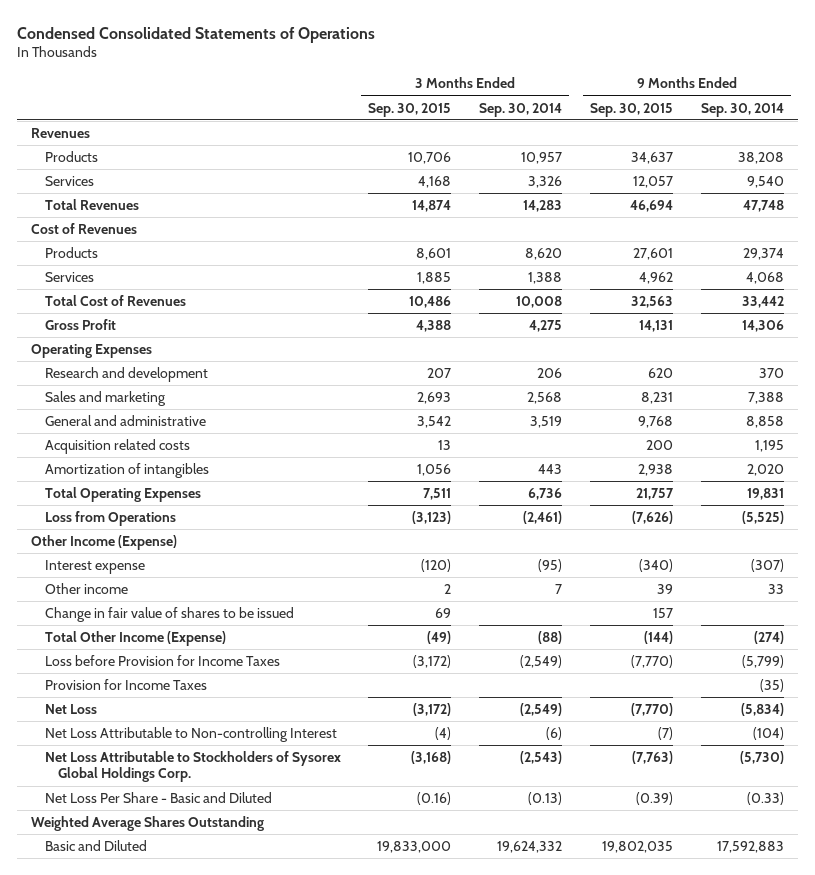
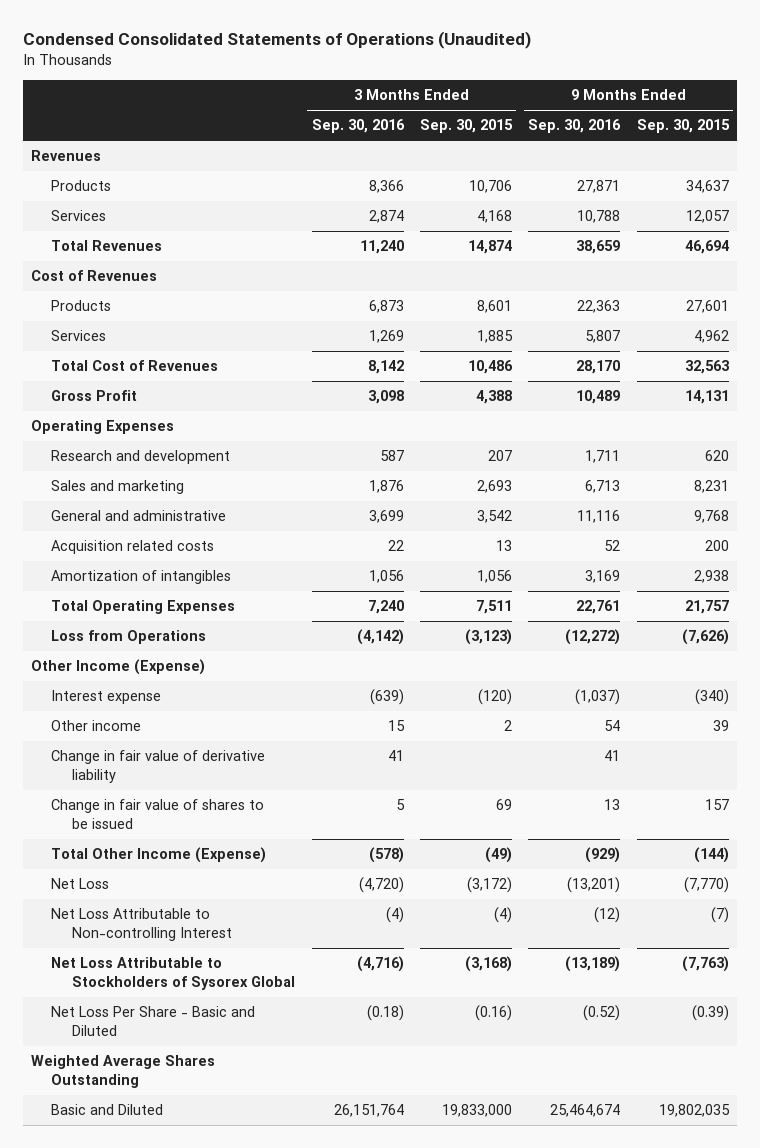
- Condensed Consolidated Statements of Operations
+ Condensed Consolidated Statements of Operations (Unaudited)
- | 3 Months Ended Sep. 30, 2015 | 3 Months Ended Sep. 30, 2014 | 9 Months Ended Sep. 30, 2015 | 9 Months Ended Sep. 30, 2014
+ | 3 Months Ended Sep. 30, 2016 | 3 Months Ended Sep. 30, 2015 | 9 Months Ended Sep. 30, 2016 | 9 Months Ended Sep. 30, 2015
+ Change in fair value of derivative liability | 41 | | 41 |
- Loss before Provision for Income Taxes | (3,172) | (2,549) | (7,770) | (5,799)
- Provision for Income Taxes | | | | (35)
- Net Loss Attributable to Stockholders of Sysorex Global Holdings Corp. | (3,168) | (2,543) | (7,763) | (5,730)
+ Net Loss Attributable to Stockholders of Sysorex Global | (4,716) | (3,168) | (13,189) | (7,763)

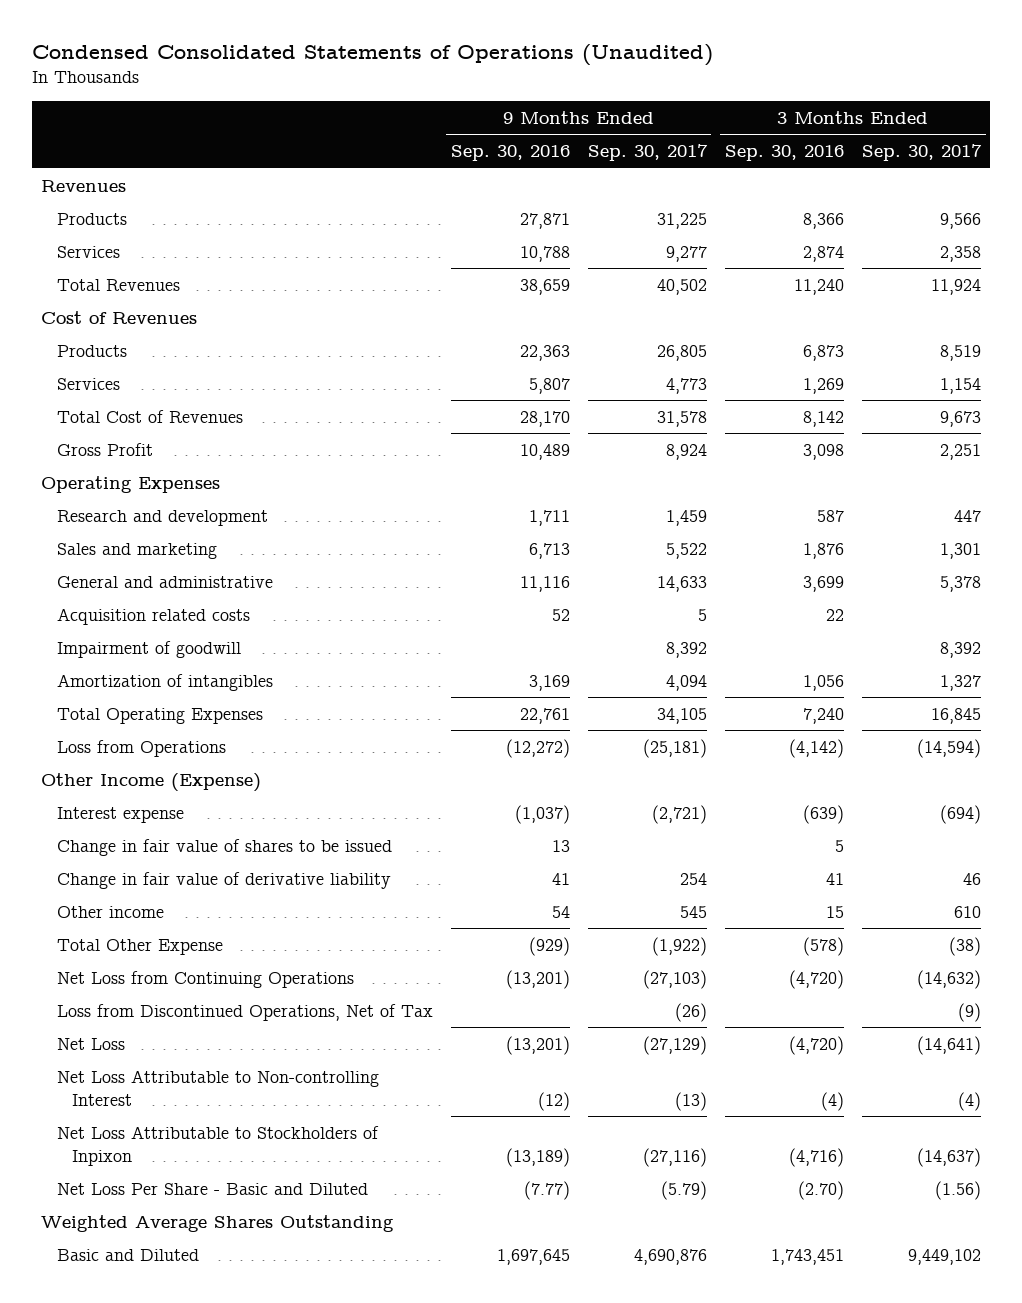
- | 3 Months Ended Sep. 30, 2016 | 3 Months Ended Sep. 30, 2015 | 9 Months Ended Sep. 30, 2016 | 9 Months Ended Sep. 30, 2015
+ | 9 Months Ended Sep. 30, 2016 | 9 Months Ended Sep. 30, 2017 | 3 Months Ended Sep. 30, 2016 | 3 Months Ended Sep. 30, 2017
+ Impairment of goodwill | | 8,392 | | 8,392
- Total Other Income (Expense) | (578) | (49) | (929) | (144)
moved down: Change in fair value of derivative liability | 41 | 254 | 41 | 46
moved down: Other income | 54 | 545 | 15 | 610
+ Total Other Expense | (929) | (1,922) | (578) | (38)
+ Net Loss from Continuing Operations | (13,201) | (27,103) | (4,720) | (14,632)
+ Loss from Discontinued Operations, Net of Tax | | (26) | | (9)
- Net Loss Attributable to Stockholders of Sysorex Global | (4,716) | (3,168) | (13,189) | (7,763)
- Net Loss Per Share - Basic and Diluted | (0.18) | (0.16) | (0.52) | (0.39)
+ Net Loss Attributable to Stockholders of Inpixon | (13,189) | (27,116) | (4,716) | (14,637)
+ Net Loss Per Share - Basic and Diluted | (7.77) | (5.79) | (2.70) | (1.56)
- Basic and Diluted | 26,151,764 | 19,833,000 | 25,464,674 | 19,802,035
+ Basic and Diluted | 1,697,645 | 4,690,876 | 1,743,451 | 9,449,102

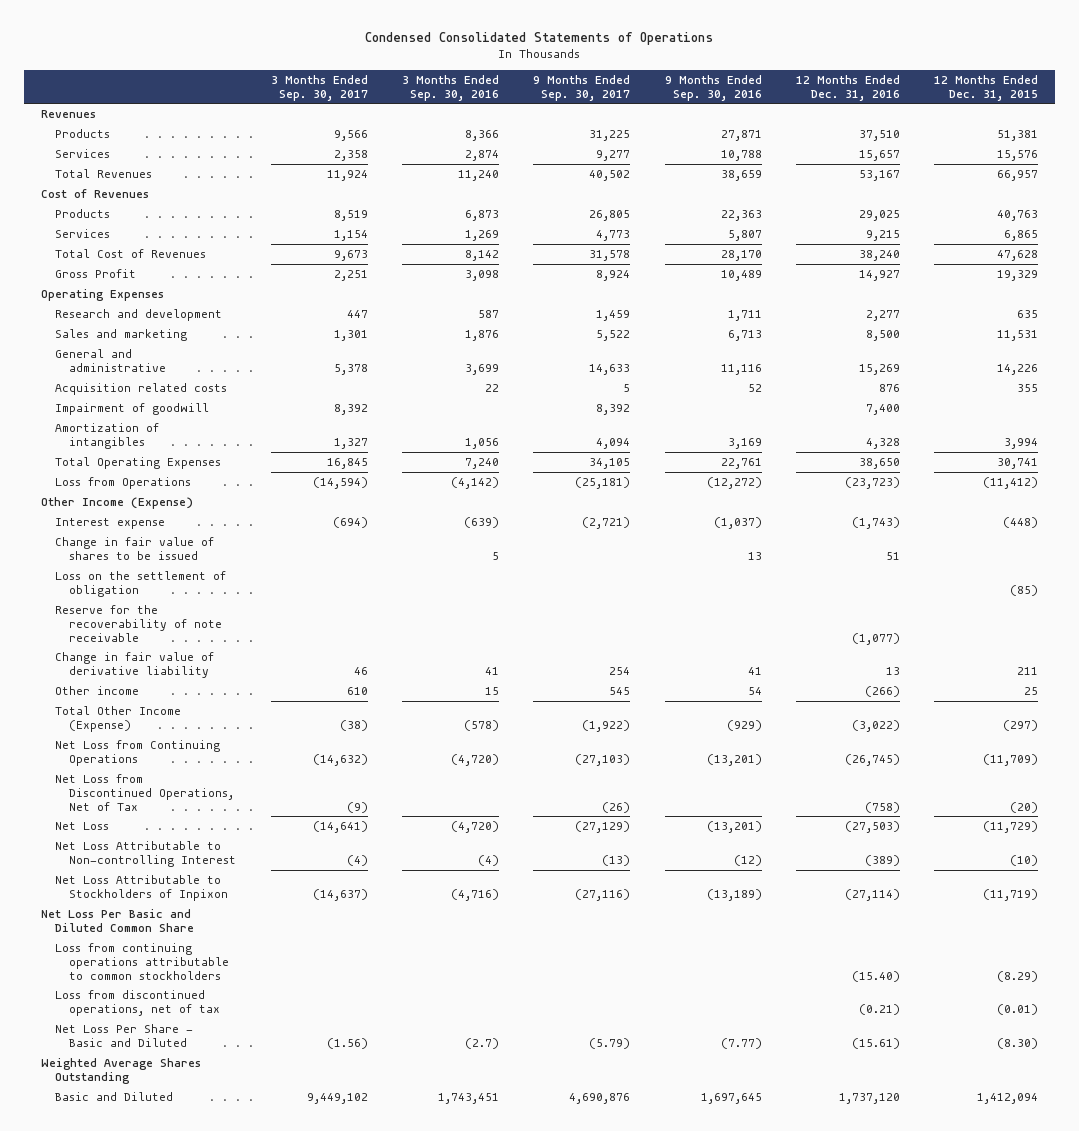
- Condensed Consolidated Statements of Operations (Unaudited)
+ Condensed Consolidated Statements of Operations
- | 9 Months Ended Sep. 30, 2016 | 9 Months Ended Sep. 30, 2017 | 3 Months Ended Sep. 30, 2016 | 3 Months Ended Sep. 30, 2017
+ | 3 Months Ended Sep. 30, 2017 | 3 Months Ended Sep. 30, 2016 | 9 Months Ended Sep. 30, 2017 | 9 Months Ended Sep. 30, 2016 | 12 Months Ended Dec. 31, 2016 | 12 Months Ended Dec. 31, 2015
+ Loss on the settlement of obligation | | | | | | (85)
+ Reserve for the recoverability of note receivable | | | | | (1,077) |
- Total Other Expense | (929) | (1,922) | (578) | (38)
+ Total Other Income (Expense) | (38) | (578) | (1,922) | (929) | (3,022) | (297)
- Loss from Discontinued Operations, Net of Tax | | (26) | | (9)
+ Net Loss from Discontinued Operations, Net of Tax | (9) | | (26) | | (758) | (20)
- Net Loss Per Share - Basic and Diluted | (7.77) | (5.79) | (2.70) | (1.56)
+ Net Loss Per Basic and Diluted Common Share
+ Loss from continuing operations attributable to common stockholders | | | | | (15.40) | (8.29)
+ Loss from discontinued operations, net of tax | | | | | (0.21) | (0.01)
+ Net Loss Per Share - Basic and Diluted | (1.56) | (2.7) | (5.79) | (7.77) | (15.61) | (8.30)

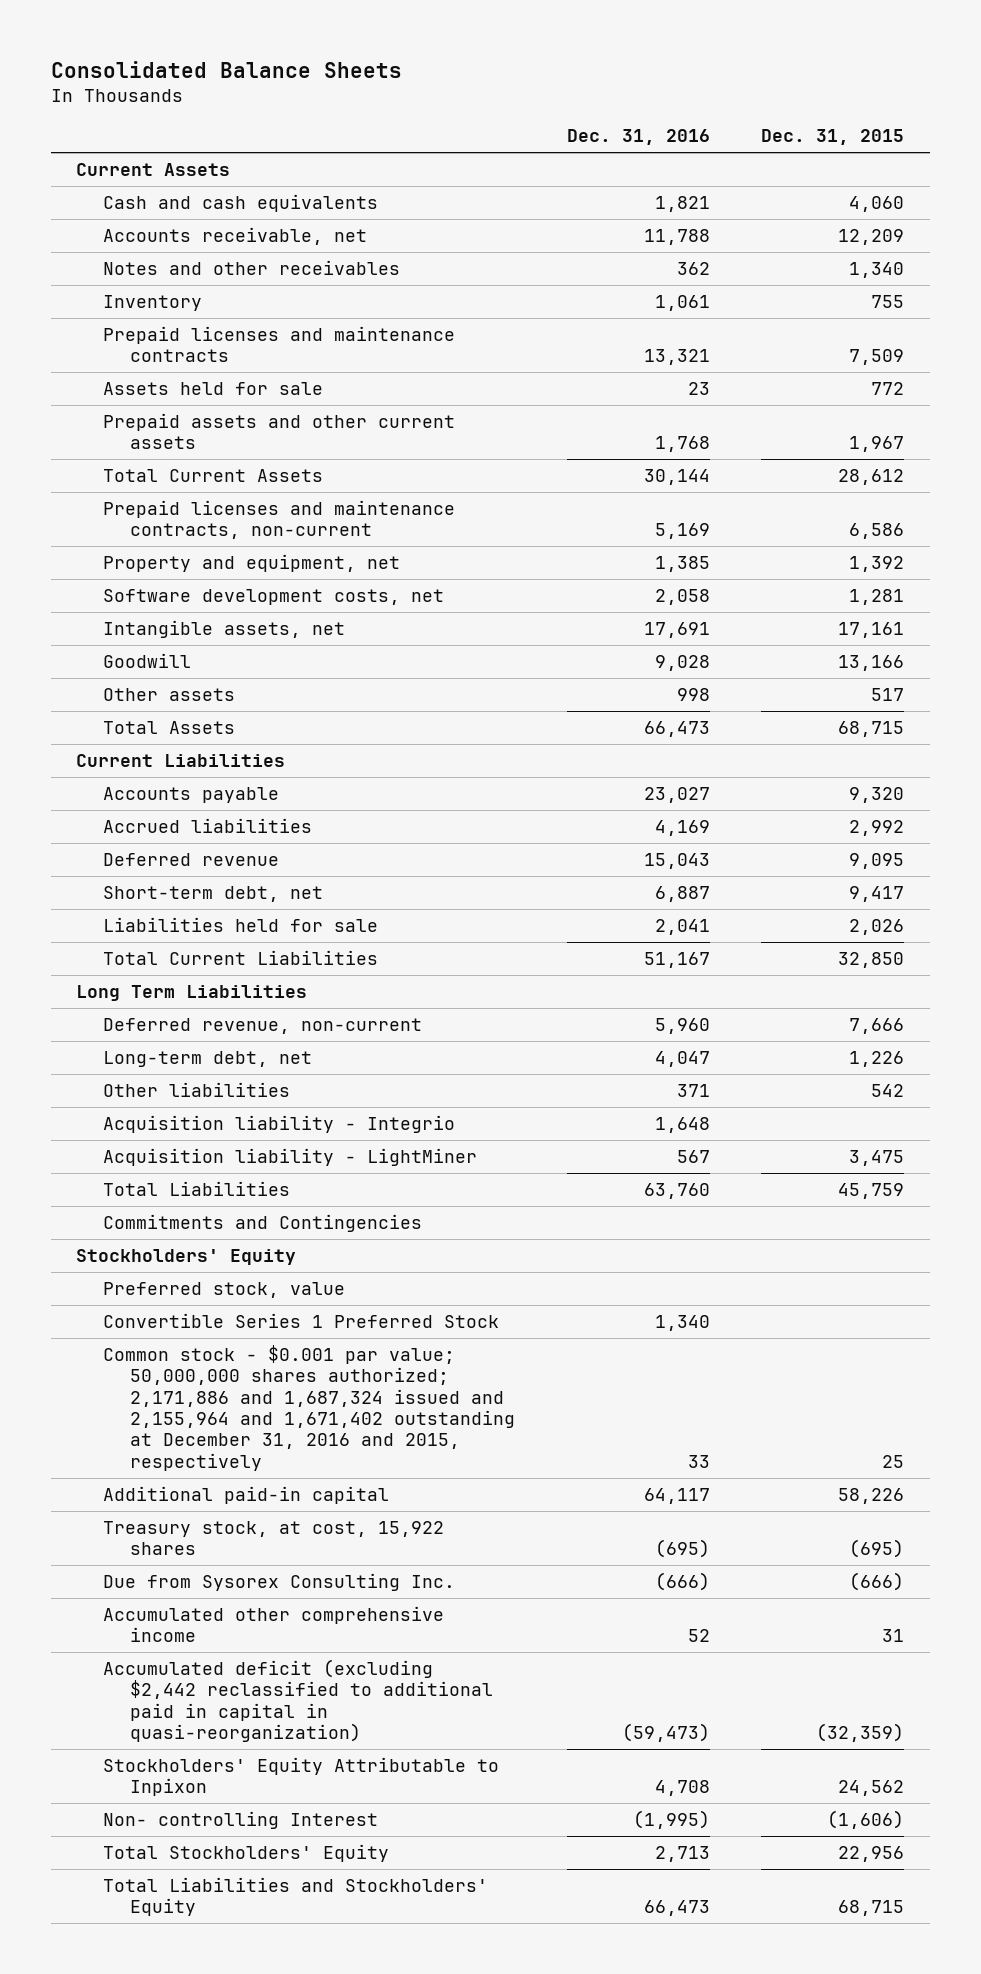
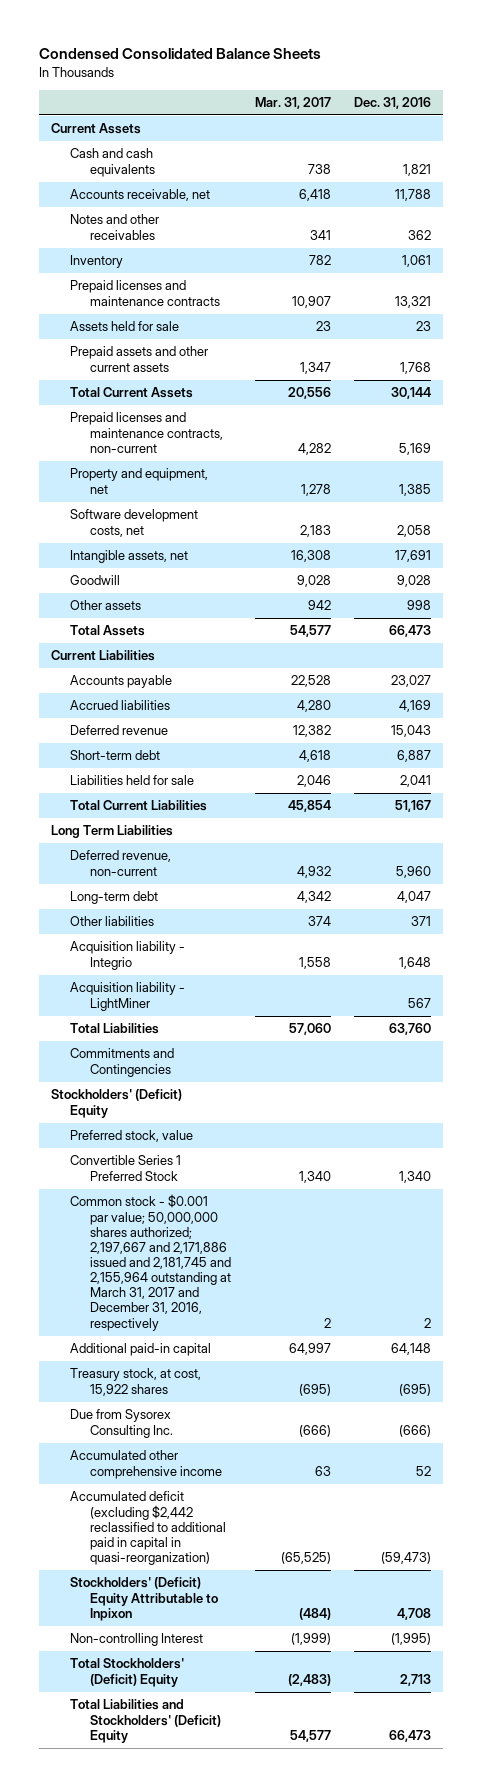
- Consolidated Balance Sheets
+ Condensed Consolidated Balance Sheets
- | Dec. 31, 2016 | Dec. 31, 2015
+ | Mar. 31, 2017 | Dec. 31, 2016
- Short-term debt, net | 6,887 | 9,417
+ Short-term debt | 4,618 | 6,887
- Long-term debt, net | 4,047 | 1,226
+ Long-term debt | 4,342 | 4,047
- Stockholders' Equity
+ Stockholders' (Deficit) Equity
- Common stock - $0.001 par value; 50,000,000 shares authorized; 2,171,886 and 1,687,324 issued and 2,155,964 and 1,671,402 outstanding at December 31, 2016 and 2015, respectively | 33 | 25
- Additional paid-in capital | 64,117 | 58,226
+ Common stock - $0.001 par value; 50,000,000 shares authorized; 2,197,667 and 2,171,886 issued and 2,181,745 and 2,155,964 outstanding at March 31, 2017 and December 31, 2016, respectively | 2 | 2
+ Additional paid-in capital | 64,997 | 64,148
- Stockholders' Equity Attributable to Inpixon | 4,708 | 24,562
- Non- controlling Interest | (1,995) | (1,606)
- Total Stockholders' Equity | 2,713 | 22,956
- Total Liabilities and Stockholders' Equity | 66,473 | 68,715
+ Stockholders' (Deficit) Equity Attributable to Inpixon | (484) | 4,708
+ Non-controlling Interest | (1,999) | (1,995)
+ Total Stockholders' (Deficit) Equity | (2,483) | 2,713
+ Total Liabilities and Stockholders' (Deficit) Equity | 54,577 | 66,473

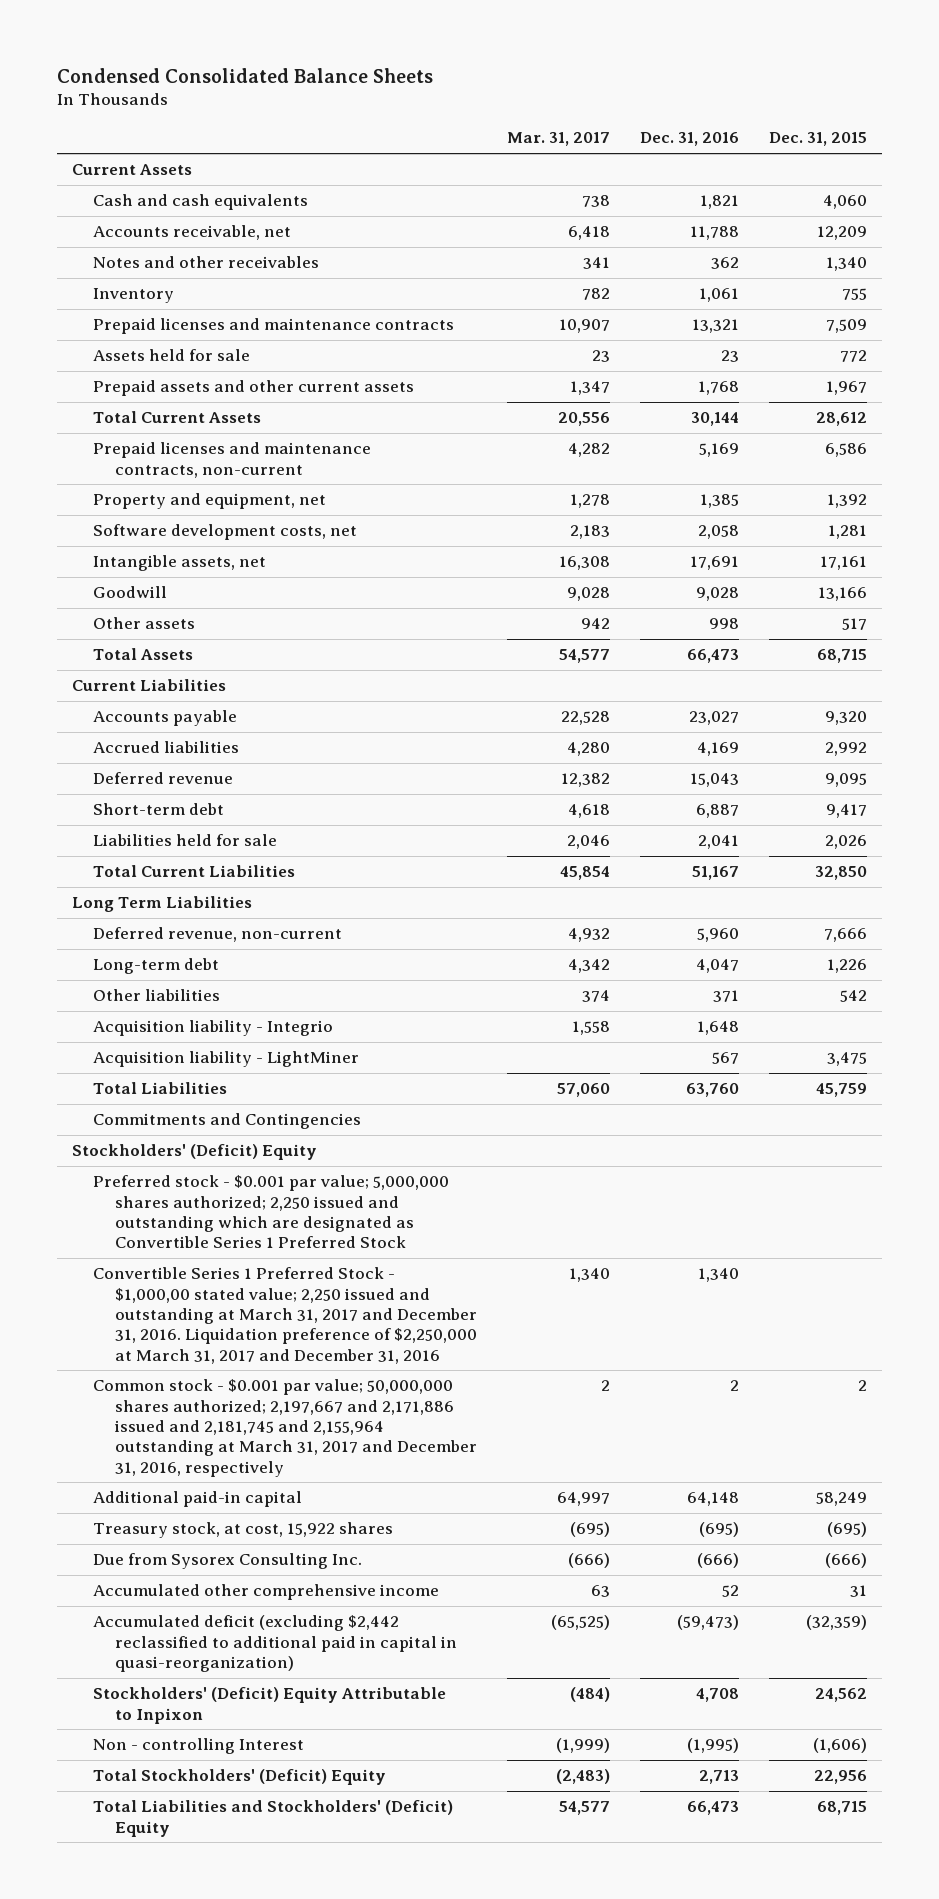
- | Mar. 31, 2017 | Dec. 31, 2016
+ | Mar. 31, 2017 | Dec. 31, 2016 | Dec. 31, 2015
- Preferred stock, value
- Convertible Series 1 Preferred Stock | 1,340 | 1,340
+ Preferred stock - $0.001 par value; 5,000,000 shares authorized; 2,250 issued and outstanding which are designated as Convertible Series 1 Preferred Stock
+ Convertible Series 1 Preferred Stock - $1,000,00 stated value; 2,250 issued and outstanding at March 31, 2017 and December 31, 2016. Liquidation preference of $2,250,000 at March 31, 2017 and December 31, 2016 | 1,340 | 1,340 |
- Non-controlling Interest | (1,999) | (1,995)
+ Non - controlling Interest | (1,999) | (1,995) | (1,606)

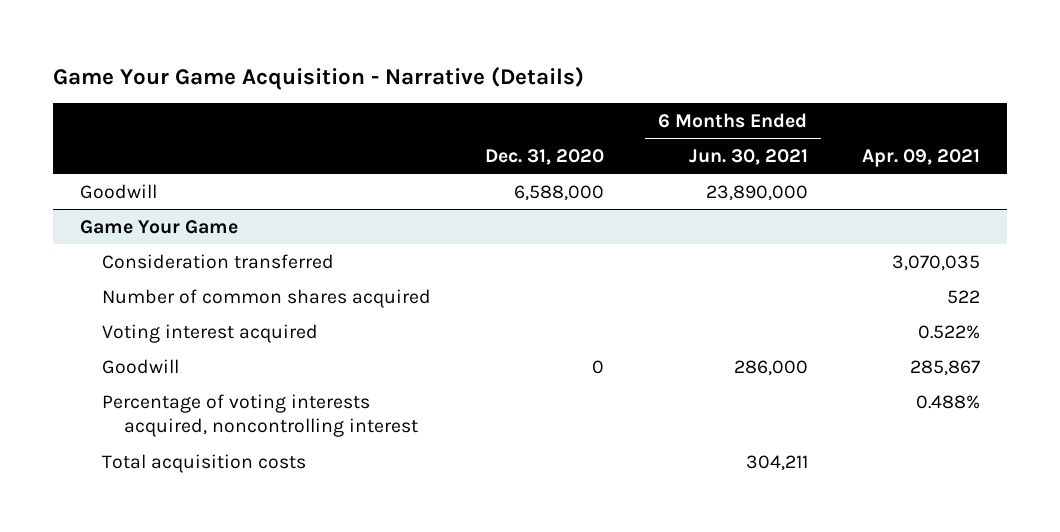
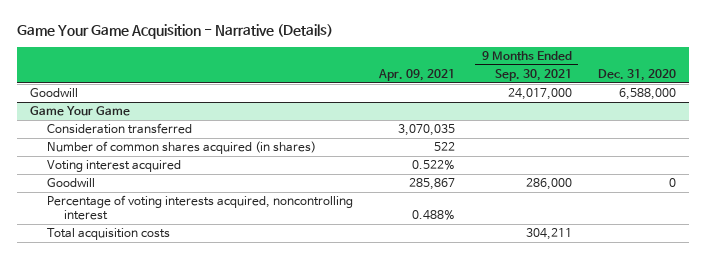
- | Dec. 31, 2020 | 6 Months Ended Jun. 30, 2021 | Apr. 09, 2021
+ | Apr. 09, 2021 | 9 Months Ended Sep. 30, 2021 | Dec. 31, 2020
@ Game Your Game
- Number of common shares acquired | | | 522
+ Number of common shares acquired (in shares) | 522 | |

